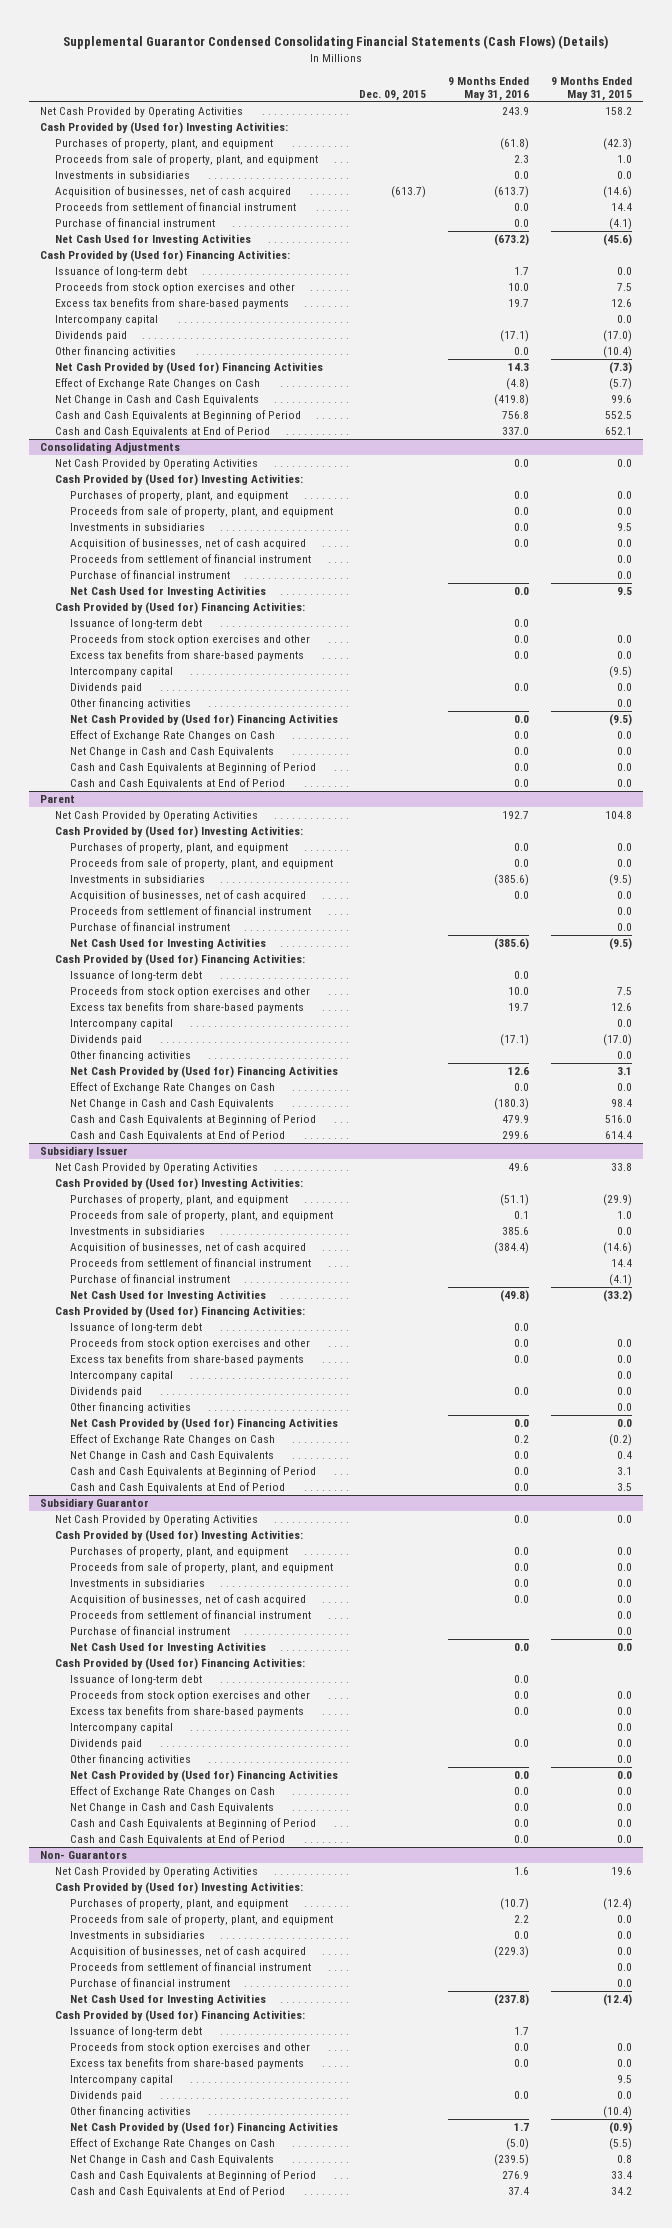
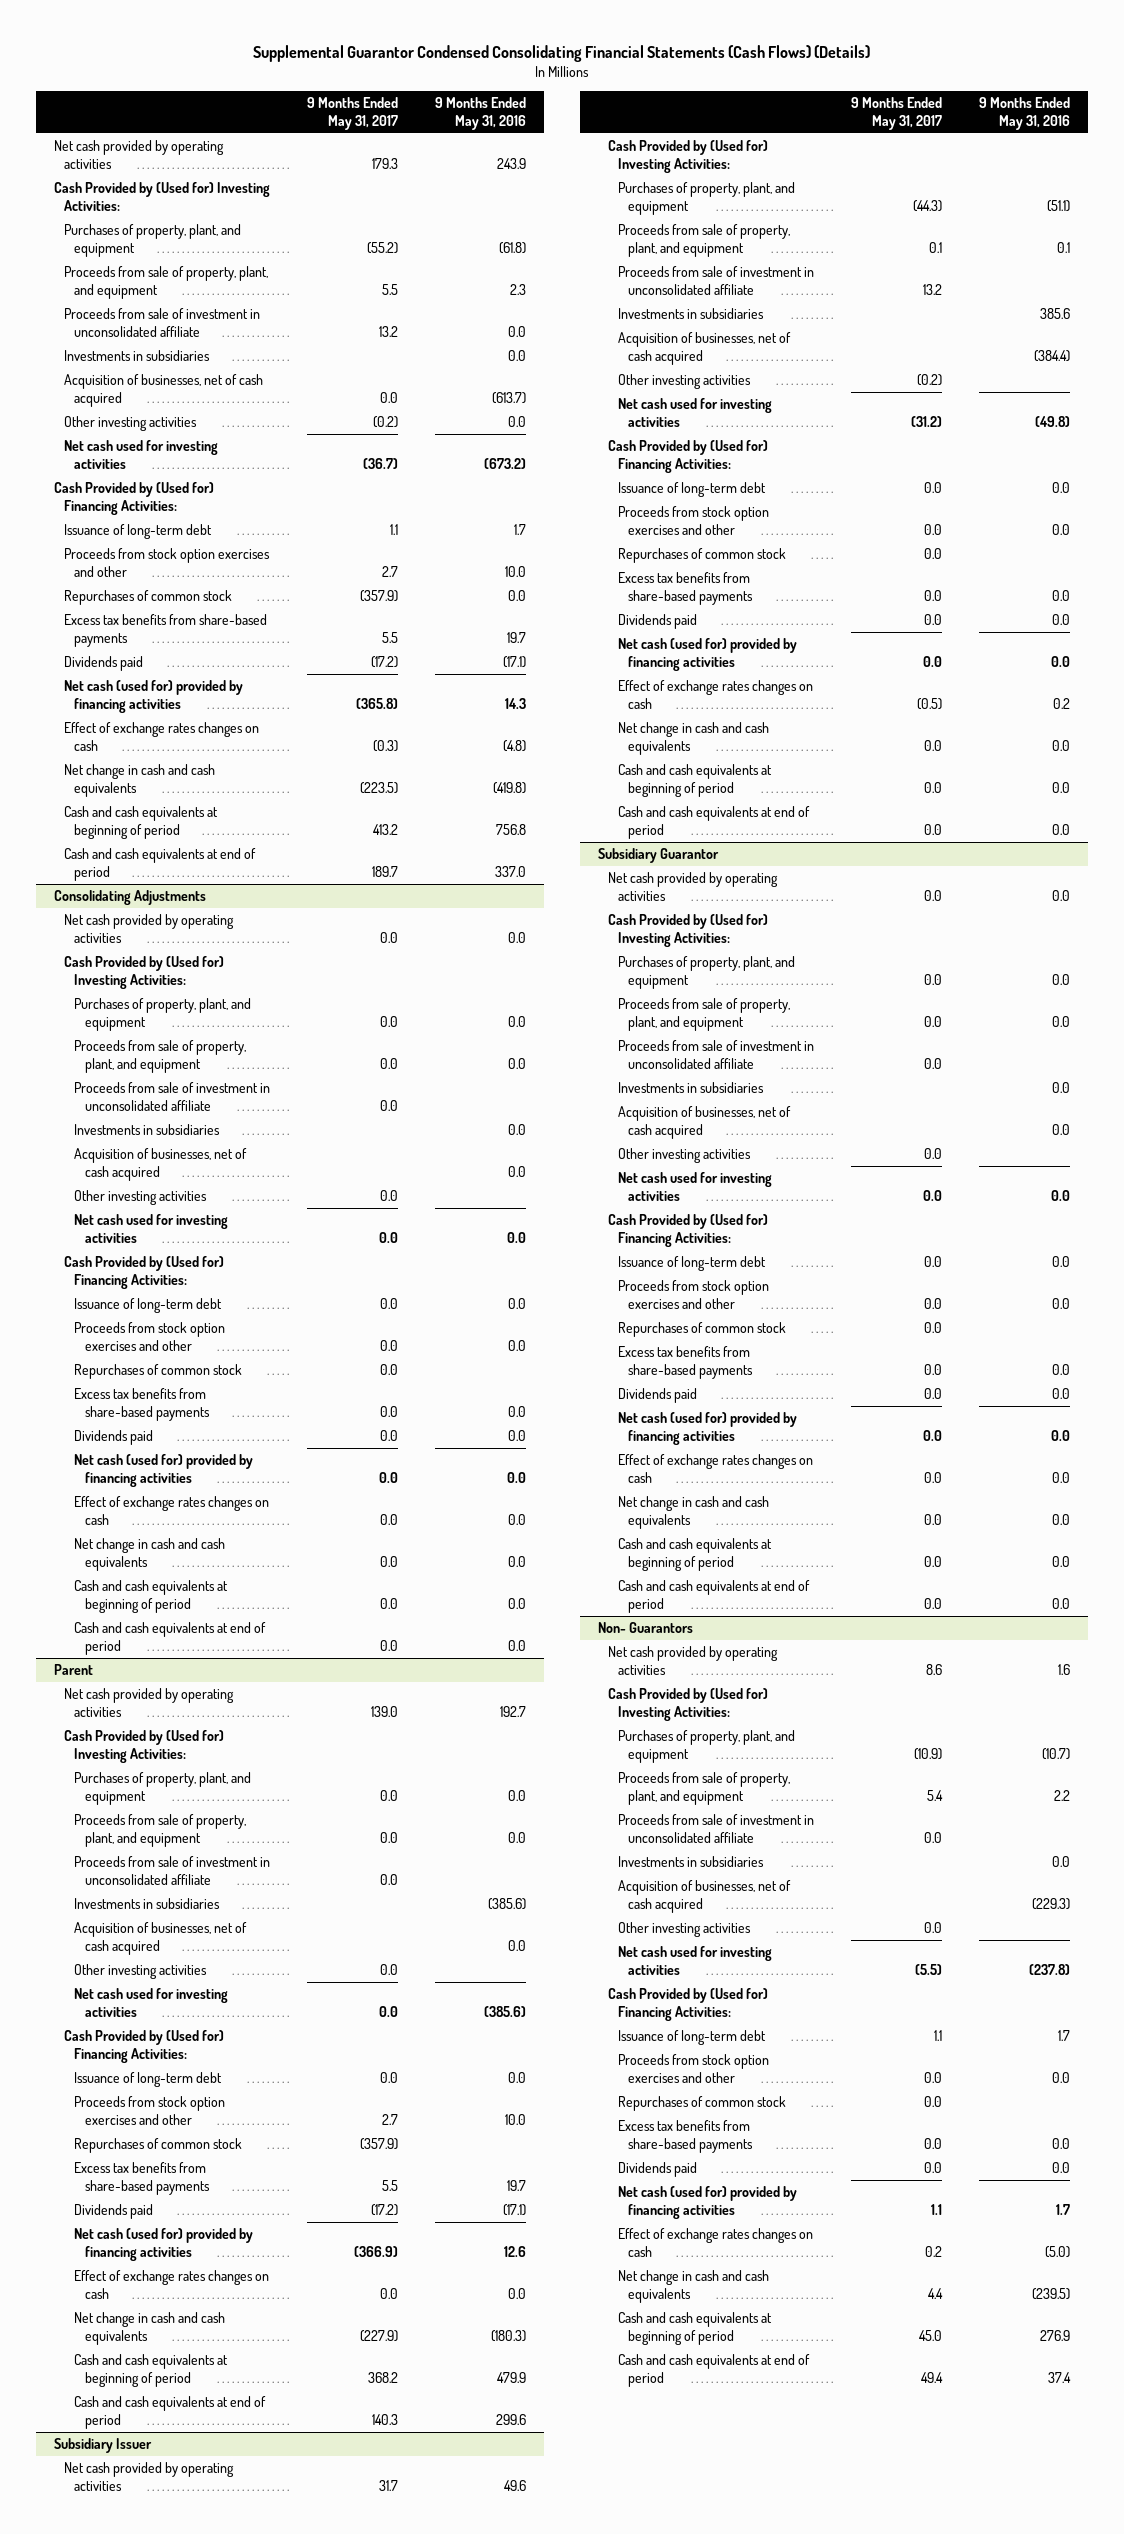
- | Dec. 09, 2015 | 9 Months Ended May 31, 2016 | 9 Months Ended May 31, 2015
+ | 9 Months Ended May 31, 2017 | 9 Months Ended May 31, 2016
- Net Cash Provided by Operating Activities | | 243.9 | 158.2
+ Net cash provided by operating activities | 179.3 | 243.9
+ Proceeds from sale of investment in unconsolidated affiliate | 13.2 | 0.0
- Proceeds from settlement of financial instrument | | 0.0 | 14.4
- Purchase of financial instrument | | 0.0 | (4.1)
- Net Cash Used for Investing Activities | | (673.2) | (45.6)
+ Other investing activities | (0.2) | 0.0
+ Net cash used for investing activities | (36.7) | (673.2)
+ Repurchases of common stock | (357.9) | 0.0
- Intercompany capital | | | 0.0
- Other financing activities | | 0.0 | (10.4)
- Net Cash Provided by (Used for) Financing Activities | | 14.3 | (7.3)
- Effect of Exchange Rate Changes on Cash | | (4.8) | (5.7)
- Net Change in Cash and Cash Equivalents | | (419.8) | 99.6
- Cash and Cash Equivalents at Beginning of Period | | 756.8 | 552.5
- Cash and Cash Equivalents at End of Period | | 337.0 | 652.1
+ Net cash (used for) provided by financing activities | (365.8) | 14.3
+ Effect of exchange rates changes on cash | (0.3) | (4.8)
+ Net change in cash and cash equivalents | (223.5) | (419.8)
+ Cash and cash equivalents at beginning of period | 413.2 | 756.8
+ Cash and cash equivalents at end of period | 189.7 | 337.0
@ Consolidating Adjustments
- Net Cash Provided by Operating Activities | | 0.0 | 0.0
+ Net cash provided by operating activities | 0.0 | 0.0
+ Proceeds from sale of investment in unconsolidated affiliate | 0.0 |
- Proceeds from settlement of financial instrument | | | 0.0
- Purchase of financial instrument | | | 0.0
- Net Cash Used for Investing Activities | | 0.0 | 9.5
+ Other investing activities | 0.0 |
+ Net cash used for investing activities | 0.0 | 0.0
+ Repurchases of common stock | 0.0 |
- Intercompany capital | | | (9.5)
- Other financing activities | | | 0.0
- Net Cash Provided by (Used for) Financing Activities | | 0.0 | (9.5)
- Effect of Exchange Rate Changes on Cash | | 0.0 | 0.0
- Net Change in Cash and Cash Equivalents | | 0.0 | 0.0
- Cash and Cash Equivalents at Beginning of Period | | 0.0 | 0.0
- Cash and Cash Equivalents at End of Period | | 0.0 | 0.0
+ Net cash (used for) provided by financing activities | 0.0 | 0.0
+ Effect of exchange rates changes on cash | 0.0 | 0.0
+ Net change in cash and cash equivalents | 0.0 | 0.0
+ Cash and cash equivalents at beginning of period | 0.0 | 0.0
+ Cash and cash equivalents at end of period | 0.0 | 0.0
@ Parent
- Net Cash Provided by Operating Activities | | 192.7 | 104.8
+ Net cash provided by operating activities | 139.0 | 192.7
+ Proceeds from sale of investment in unconsolidated affiliate | 0.0 |
- Proceeds from settlement of financial instrument | | | 0.0
- Purchase of financial instrument | | | 0.0
- Net Cash Used for Investing Activities | | (385.6) | (9.5)
+ Other investing activities | 0.0 |
+ Net cash used for investing activities | 0.0 | (385.6)
+ Repurchases of common stock | (357.9) |
- Intercompany capital | | | 0.0
- Other financing activities | | | 0.0
- Net Cash Provided by (Used for) Financing Activities | | 12.6 | 3.1
- Effect of Exchange Rate Changes on Cash | | 0.0 | 0.0
- Net Change in Cash and Cash Equivalents | | (180.3) | 98.4
- Cash and Cash Equivalents at Beginning of Period | | 479.9 | 516.0
- Cash and Cash Equivalents at End of Period | | 299.6 | 614.4
+ Net cash (used for) provided by financing activities | (366.9) | 12.6
+ Effect of exchange rates changes on cash | 0.0 | 0.0
+ Net change in cash and cash equivalents | (227.9) | (180.3)
+ Cash and cash equivalents at beginning of period | 368.2 | 479.9
+ Cash and cash equivalents at end of period | 140.3 | 299.6
@ Subsidiary Issuer
- Net Cash Provided by Operating Activities | | 49.6 | 33.8
+ Net cash provided by operating activities | 31.7 | 49.6
+ Proceeds from sale of investment in unconsolidated affiliate | 13.2 |
- Proceeds from settlement of financial instrument | | | 14.4
- Purchase of financial instrument | | | (4.1)
- Net Cash Used for Investing Activities | | (49.8) | (33.2)
+ Other investing activities | (0.2) |
+ Net cash used for investing activities | (31.2) | (49.8)
+ Repurchases of common stock | 0.0 |
- Intercompany capital | | | 0.0
- Other financing activities | | | 0.0
- Net Cash Provided by (Used for) Financing Activities | | 0.0 | 0.0
- Effect of Exchange Rate Changes on Cash | | 0.2 | (0.2)
- Net Change in Cash and Cash Equivalents | | 0.0 | 0.4
- Cash and Cash Equivalents at Beginning of Period | | 0.0 | 3.1
- Cash and Cash Equivalents at End of Period | | 0.0 | 3.5
+ Net cash (used for) provided by financing activities | 0.0 | 0.0
+ Effect of exchange rates changes on cash | (0.5) | 0.2
+ Net change in cash and cash equivalents | 0.0 | 0.0
+ Cash and cash equivalents at beginning of period | 0.0 | 0.0
+ Cash and cash equivalents at end of period | 0.0 | 0.0
@ Subsidiary Guarantor
- Net Cash Provided by Operating Activities | | 0.0 | 0.0
+ Net cash provided by operating activities | 0.0 | 0.0
+ Proceeds from sale of investment in unconsolidated affiliate | 0.0 |
- Proceeds from settlement of financial instrument | | | 0.0
- Purchase of financial instrument | | | 0.0
- Net Cash Used for Investing Activities | | 0.0 | 0.0
+ Other investing activities | 0.0 |
+ Net cash used for investing activities | 0.0 | 0.0
+ Repurchases of common stock | 0.0 |
- Intercompany capital | | | 0.0
- Other financing activities | | | 0.0
- Net Cash Provided by (Used for) Financing Activities | | 0.0 | 0.0
- Effect of Exchange Rate Changes on Cash | | 0.0 | 0.0
- Net Change in Cash and Cash Equivalents | | 0.0 | 0.0
- Cash and Cash Equivalents at Beginning of Period | | 0.0 | 0.0
- Cash and Cash Equivalents at End of Period | | 0.0 | 0.0
+ Net cash (used for) provided by financing activities | 0.0 | 0.0
+ Effect of exchange rates changes on cash | 0.0 | 0.0
+ Net change in cash and cash equivalents | 0.0 | 0.0
+ Cash and cash equivalents at beginning of period | 0.0 | 0.0
+ Cash and cash equivalents at end of period | 0.0 | 0.0
@ Non- Guarantors
- Net Cash Provided by Operating Activities | | 1.6 | 19.6
+ Net cash provided by operating activities | 8.6 | 1.6
+ Proceeds from sale of investment in unconsolidated affiliate | 0.0 |
- Proceeds from settlement of financial instrument | | | 0.0
- Purchase of financial instrument | | | 0.0
- Net Cash Used for Investing Activities | | (237.8) | (12.4)
+ Other investing activities | 0.0 |
+ Net cash used for investing activities | (5.5) | (237.8)
+ Repurchases of common stock | 0.0 |
- Intercompany capital | | | 9.5
- Other financing activities | | | (10.4)
- Net Cash Provided by (Used for) Financing Activities | | 1.7 | (0.9)
- Effect of Exchange Rate Changes on Cash | | (5.0) | (5.5)
- Net Change in Cash and Cash Equivalents | | (239.5) | 0.8
- Cash and Cash Equivalents at Beginning of Period | | 276.9 | 33.4
- Cash and Cash Equivalents at End of Period | | 37.4 | 34.2
+ Net cash (used for) provided by financing activities | 1.1 | 1.7
+ Effect of exchange rates changes on cash | 0.2 | (5.0)
+ Net change in cash and cash equivalents | 4.4 | (239.5)
+ Cash and cash equivalents at beginning of period | 45.0 | 276.9
+ Cash and cash equivalents at end of period | 49.4 | 37.4

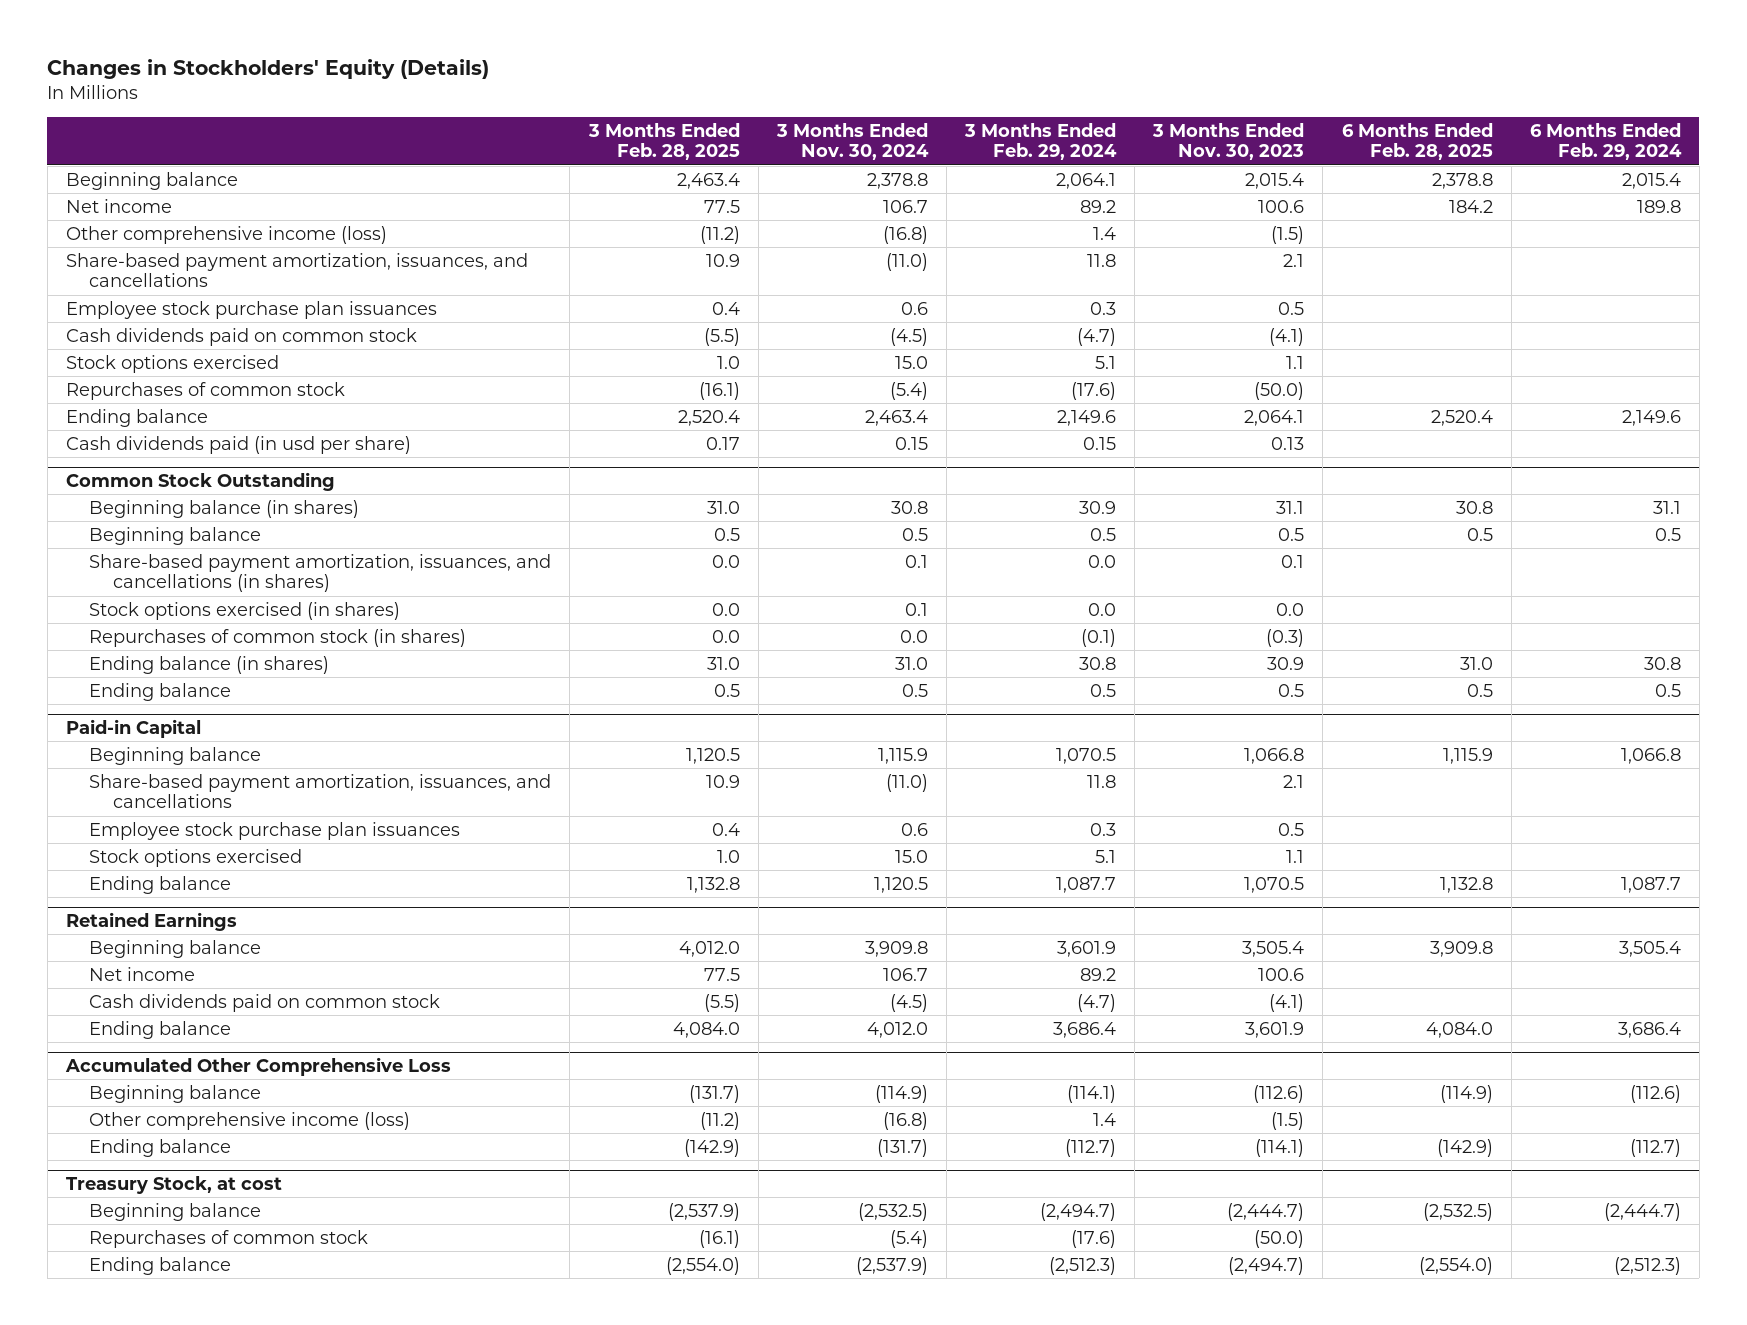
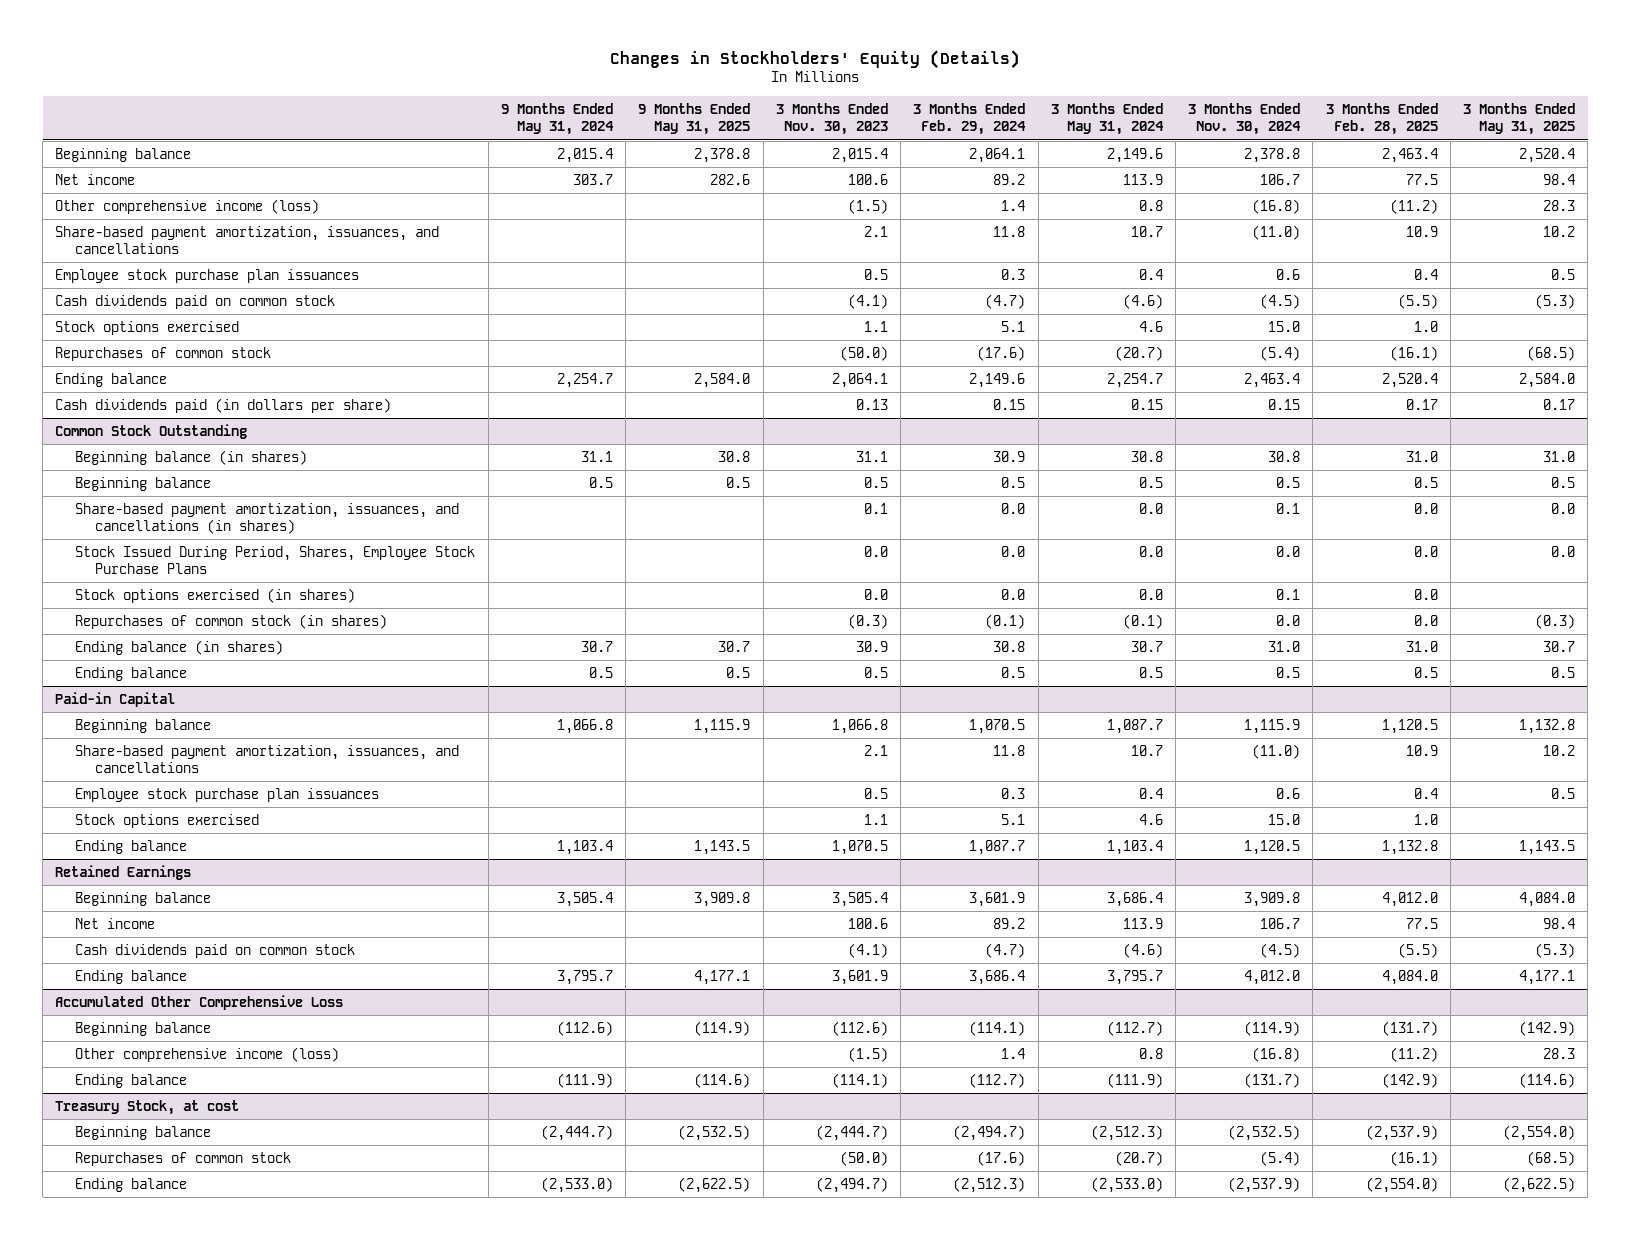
- | 3 Months Ended Feb. 28, 2025 | 3 Months Ended Nov. 30, 2024 | 3 Months Ended Feb. 29, 2024 | 3 Months Ended Nov. 30, 2023 | 6 Months Ended Feb. 28, 2025 | 6 Months Ended Feb. 29, 2024
+ | 9 Months Ended May 31, 2024 | 9 Months Ended May 31, 2025 | 3 Months Ended Nov. 30, 2023 | 3 Months Ended Feb. 29, 2024 | 3 Months Ended May 31, 2024 | 3 Months Ended Nov. 30, 2024 | 3 Months Ended Feb. 28, 2025 | 3 Months Ended May 31, 2025
- Cash dividends paid (in usd per share) | 0.17 | 0.15 | 0.15 | 0.13 | |
+ Cash dividends paid (in dollars per share) | | | 0.13 | 0.15 | 0.15 | 0.15 | 0.17 | 0.17
@ Common Stock Outstanding
+ Stock Issued During Period, Shares, Employee Stock Purchase Plans | | | 0.0 | 0.0 | 0.0 | 0.0 | 0.0 | 0.0

